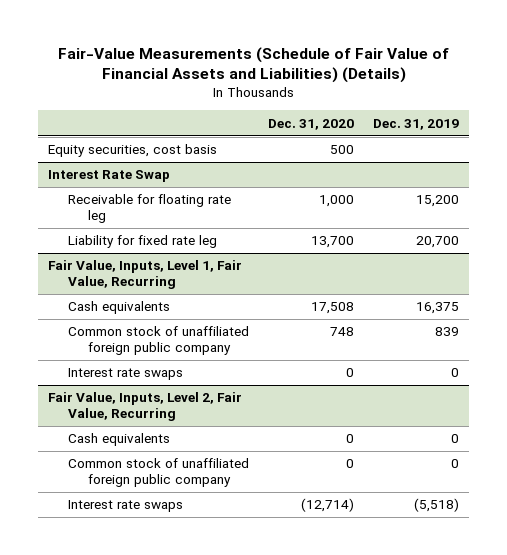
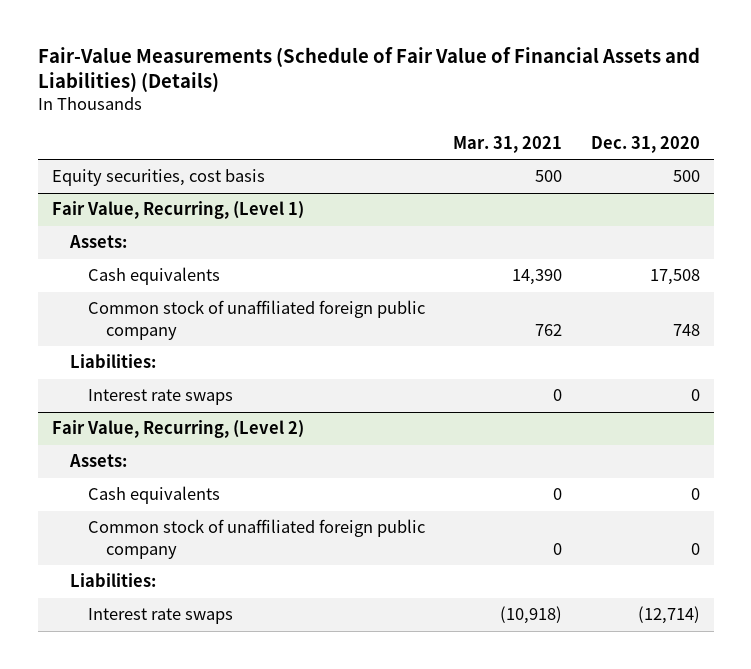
- | Dec. 31, 2020 | Dec. 31, 2019
+ | Mar. 31, 2021 | Dec. 31, 2020
- Interest Rate Swap
- Receivable for floating rate leg | 1,000 | 15,200
- Liability for fixed rate leg | 13,700 | 20,700
- Fair Value, Inputs, Level 1, Fair Value, Recurring
+ Fair Value, Recurring, (Level 1)
+ Assets:
+ Liabilities:
- Fair Value, Inputs, Level 2, Fair Value, Recurring
+ Fair Value, Recurring, (Level 2)
+ Assets:
+ Liabilities:

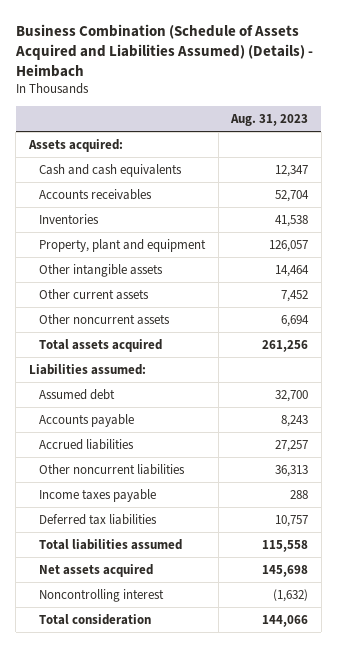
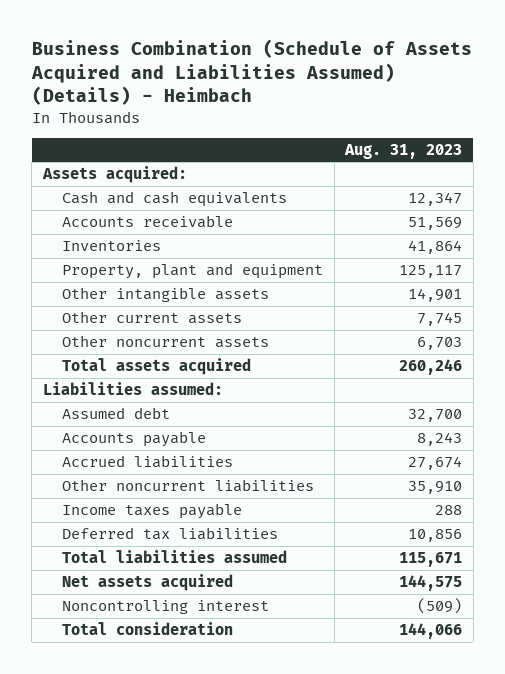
- Accounts receivables | 52,704
- Inventories | 41,538
- Property, plant and equipment | 126,057
- Other intangible assets | 14,464
- Other current assets | 7,452
- Other noncurrent assets | 6,694
- Total assets acquired | 261,256
+ Accounts receivable | 51,569
+ Inventories | 41,864
+ Property, plant and equipment | 125,117
+ Other intangible assets | 14,901
+ Other current assets | 7,745
+ Other noncurrent assets | 6,703
+ Total assets acquired | 260,246
- Accrued liabilities | 27,257
- Other noncurrent liabilities | 36,313
+ Accrued liabilities | 27,674
+ Other noncurrent liabilities | 35,910
- Deferred tax liabilities | 10,757
- Total liabilities assumed | 115,558
- Net assets acquired | 145,698
- Noncontrolling interest | (1,632)
+ Deferred tax liabilities | 10,856
+ Total liabilities assumed | 115,671
+ Net assets acquired | 144,575
+ Noncontrolling interest | (509)

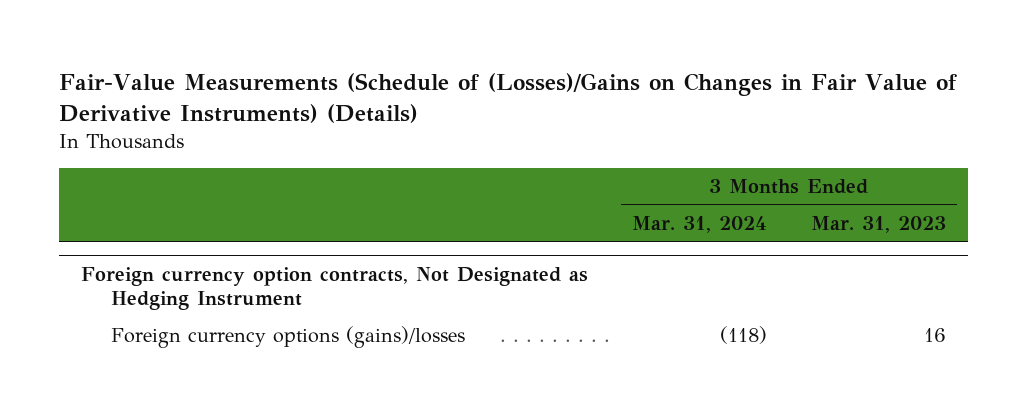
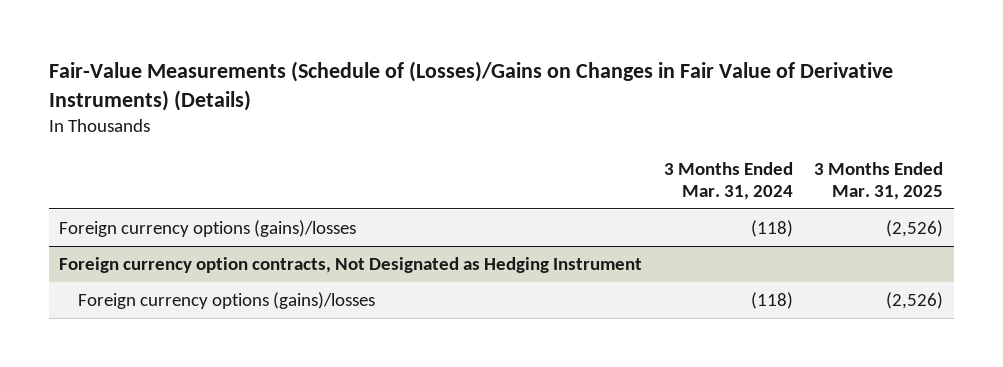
- | 3 Months Ended Mar. 31, 2024 | 3 Months Ended Mar. 31, 2023
+ | 3 Months Ended Mar. 31, 2024 | 3 Months Ended Mar. 31, 2025
+ Foreign currency options (gains)/losses | (118) | (2,526)

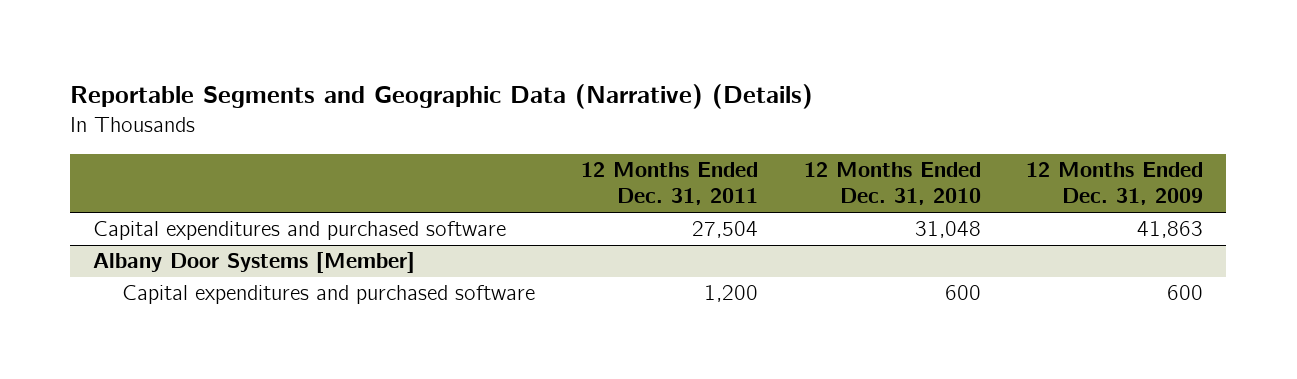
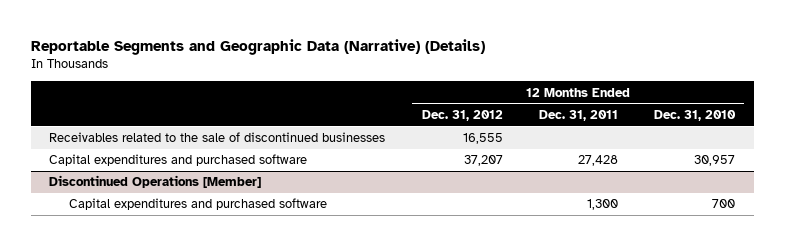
- | 12 Months Ended Dec. 31, 2011 | 12 Months Ended Dec. 31, 2010 | 12 Months Ended Dec. 31, 2009
+ | 12 Months Ended Dec. 31, 2012 | 12 Months Ended Dec. 31, 2011 | 12 Months Ended Dec. 31, 2010
- Capital expenditures and purchased software | 27,504 | 31,048 | 41,863
- Albany Door Systems [Member]
- Capital expenditures and purchased software | 1,200 | 600 | 600
+ Receivables related to the sale of discontinued businesses | 16,555 | |
+ Capital expenditures and purchased software | 37,207 | 27,428 | 30,957
+ Discontinued Operations [Member]
+ Capital expenditures and purchased software | | 1,300 | 700

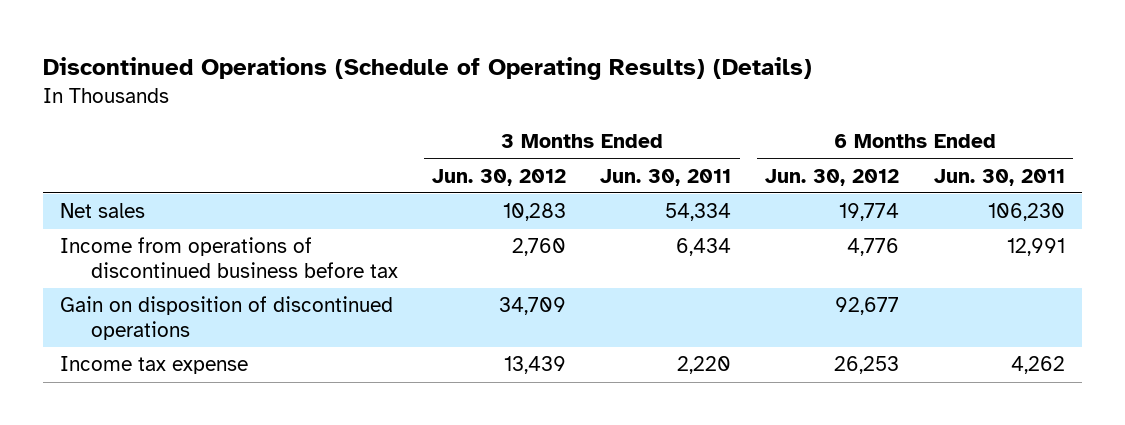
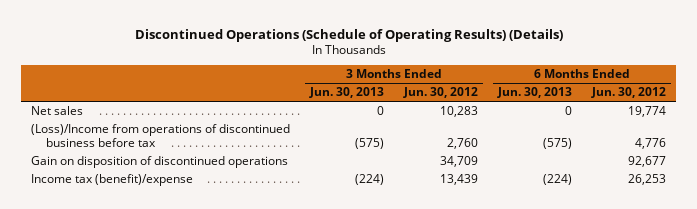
- | 3 Months Ended Jun. 30, 2012 | 3 Months Ended Jun. 30, 2011 | 6 Months Ended Jun. 30, 2012 | 6 Months Ended Jun. 30, 2011
+ | 3 Months Ended Jun. 30, 2013 | 3 Months Ended Jun. 30, 2012 | 6 Months Ended Jun. 30, 2013 | 6 Months Ended Jun. 30, 2012
- Income from operations of discontinued business before tax | 2,760 | 6,434 | 4,776 | 12,991
+ (Loss)/Income from operations of discontinued business before tax | (575) | 2,760 | (575) | 4,776
- Income tax expense | 13,439 | 2,220 | 26,253 | 4,262
+ Income tax (benefit)/expense | (224) | 13,439 | (224) | 26,253

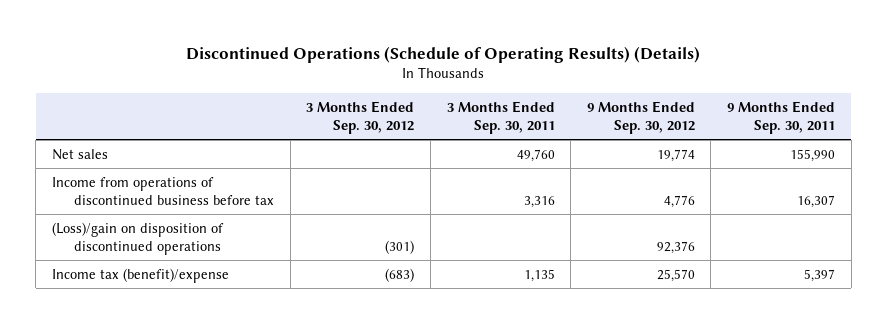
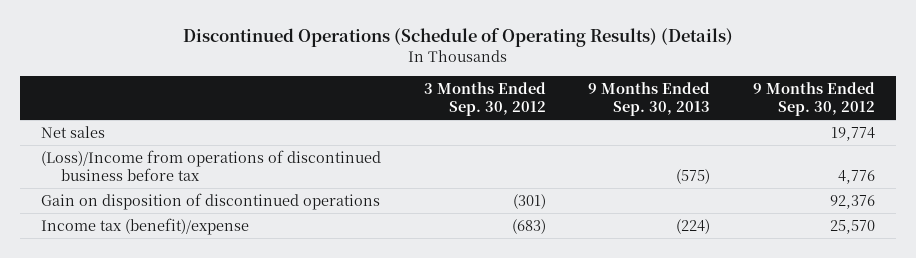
- | 3 Months Ended Sep. 30, 2012 | 3 Months Ended Sep. 30, 2011 | 9 Months Ended Sep. 30, 2012 | 9 Months Ended Sep. 30, 2011
+ | 3 Months Ended Sep. 30, 2012 | 9 Months Ended Sep. 30, 2013 | 9 Months Ended Sep. 30, 2012
- Income from operations of discontinued business before tax | | 3,316 | 4,776 | 16,307
- (Loss)/gain on disposition of discontinued operations | (301) | | 92,376 |
+ (Loss)/Income from operations of discontinued business before tax | | (575) | 4,776
+ Gain on disposition of discontinued operations | (301) | | 92,376

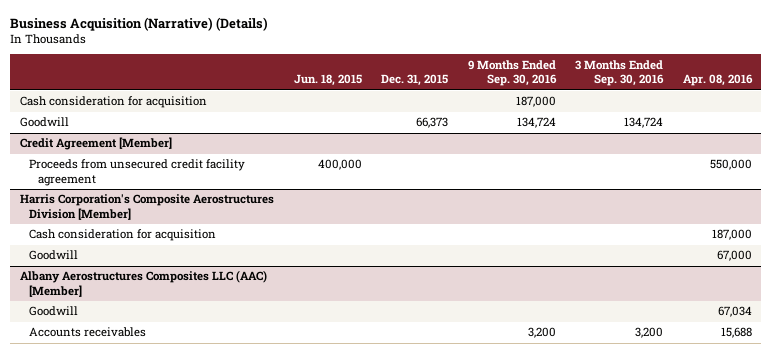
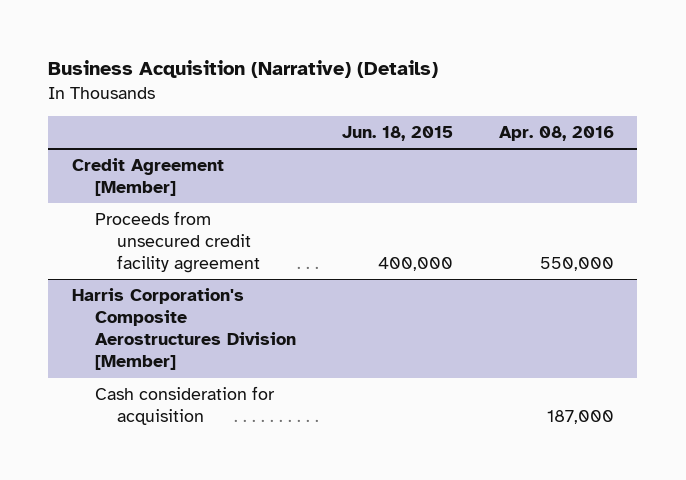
- | Jun. 18, 2015 | Dec. 31, 2015 | 9 Months Ended Sep. 30, 2016 | 3 Months Ended Sep. 30, 2016 | Apr. 08, 2016
+ | Jun. 18, 2015 | Apr. 08, 2016
- Cash consideration for acquisition | | | 187,000 | |
- Goodwill | | 66,373 | 134,724 | 134,724 |
@ Harris Corporation's Composite Aerostructures Division [Member]
- Goodwill | | | | | 67,000
- Albany Aerostructures Composites LLC (AAC) [Member]
- Goodwill | | | | | 67,034
- Accounts receivables | | | 3,200 | 3,200 | 15,688

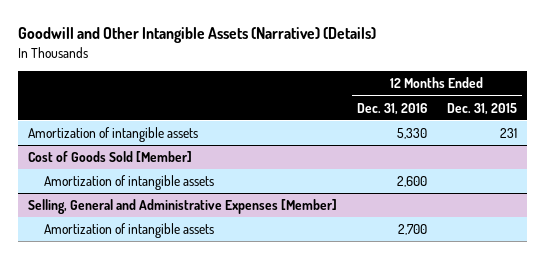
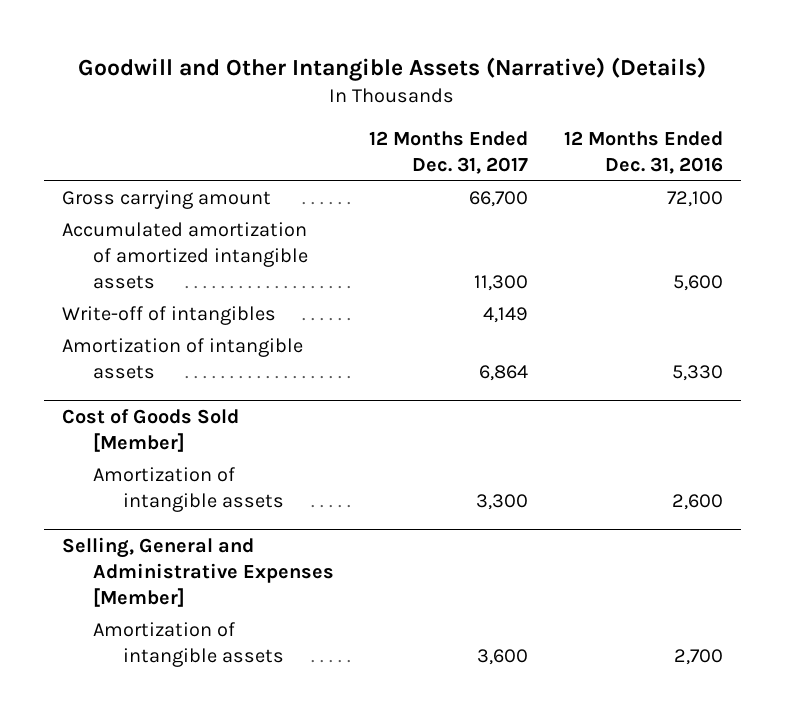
- | 12 Months Ended Dec. 31, 2016 | 12 Months Ended Dec. 31, 2015
+ | 12 Months Ended Dec. 31, 2017 | 12 Months Ended Dec. 31, 2016
+ Gross carrying amount | 66,700 | 72,100
+ Accumulated amortization of amortized intangible assets | 11,300 | 5,600
+ Write-off of intangibles | 4,149 |

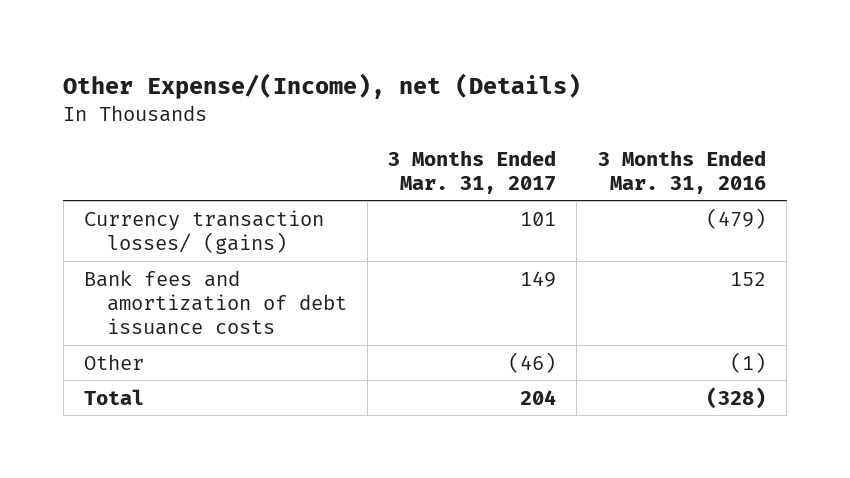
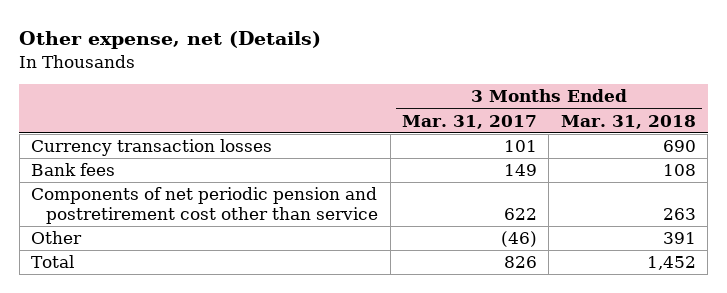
- Other Expense/(Income), net (Details)
+ Other expense, net (Details)
- | 3 Months Ended Mar. 31, 2017 | 3 Months Ended Mar. 31, 2016
+ | 3 Months Ended Mar. 31, 2017 | 3 Months Ended Mar. 31, 2018
- Currency transaction losses/ (gains) | 101 | (479)
- Bank fees and amortization of debt issuance costs | 149 | 152
+ Currency transaction losses | 101 | 690
+ Bank fees | 149 | 108
+ Components of net periodic pension and postretirement cost other than service | 622 | 263
- Total | 204 | (328)
+ Total | 826 | 1,452

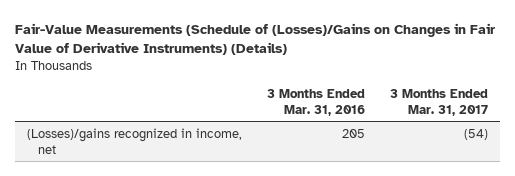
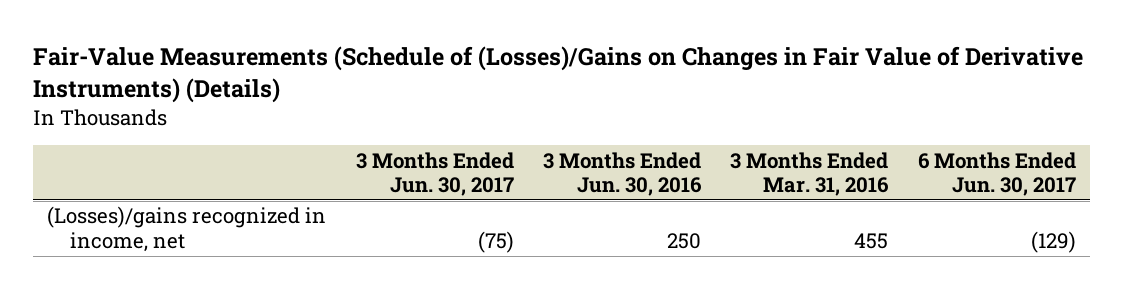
- | 3 Months Ended Mar. 31, 2016 | 3 Months Ended Mar. 31, 2017
+ | 3 Months Ended Jun. 30, 2017 | 3 Months Ended Jun. 30, 2016 | 3 Months Ended Mar. 31, 2016 | 6 Months Ended Jun. 30, 2017
- (Losses)/gains recognized in income, net | 205 | (54)
+ (Losses)/gains recognized in income, net | (75) | 250 | 455 | (129)

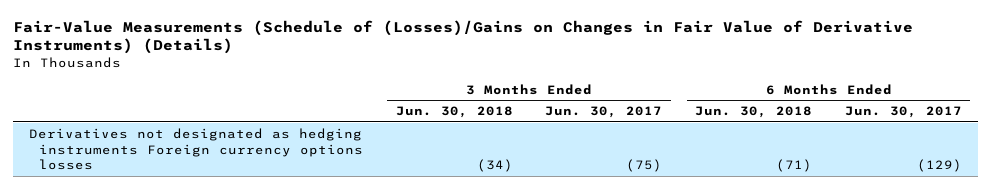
- | 3 Months Ended Jun. 30, 2017 | 3 Months Ended Jun. 30, 2016 | 3 Months Ended Mar. 31, 2016 | 6 Months Ended Jun. 30, 2017
+ | 3 Months Ended Jun. 30, 2018 | 3 Months Ended Jun. 30, 2017 | 6 Months Ended Jun. 30, 2018 | 6 Months Ended Jun. 30, 2017
- (Losses)/gains recognized in income, net | (75) | 250 | 455 | (129)
+ Derivatives not designated as hedging instruments Foreign currency options losses | (34) | (75) | (71) | (129)

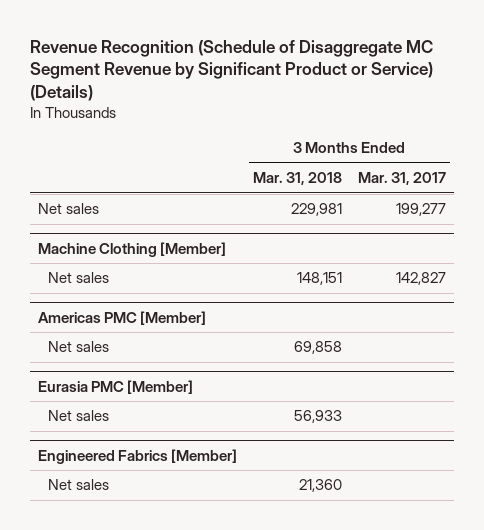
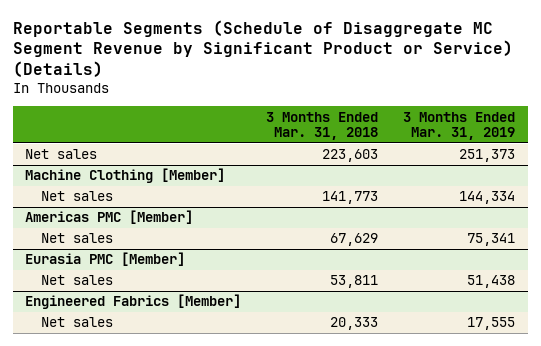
- Revenue Recognition (Schedule of Disaggregate MC Segment Revenue by Significant Product or Service) (Details)
+ Reportable Segments (Schedule of Disaggregate MC Segment Revenue by Significant Product or Service) (Details)
- | 3 Months Ended Mar. 31, 2018 | 3 Months Ended Mar. 31, 2017
+ | 3 Months Ended Mar. 31, 2018 | 3 Months Ended Mar. 31, 2019
- Net sales | 229,981 | 199,277
+ Net sales | 223,603 | 251,373
@ Machine Clothing [Member]
- Net sales | 148,151 | 142,827
+ Net sales | 141,773 | 144,334
@ Americas PMC [Member]
- Net sales | 69,858 |
+ Net sales | 67,629 | 75,341
@ Eurasia PMC [Member]
- Net sales | 56,933 |
+ Net sales | 53,811 | 51,438
@ Engineered Fabrics [Member]
- Net sales | 21,360 |
+ Net sales | 20,333 | 17,555

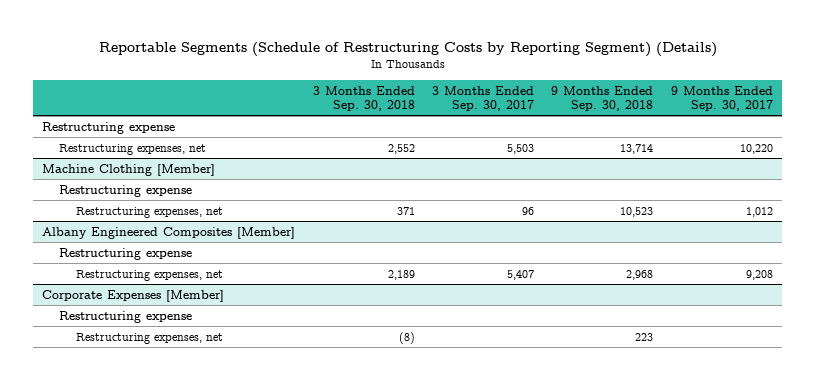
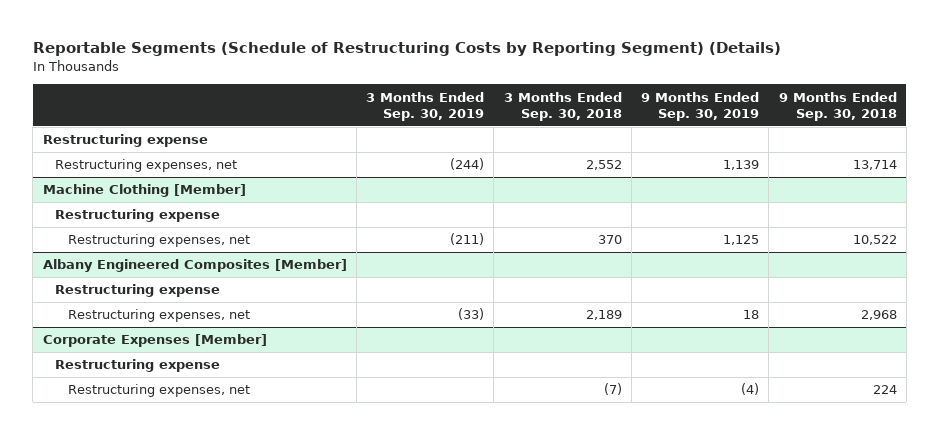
- | 3 Months Ended Sep. 30, 2018 | 3 Months Ended Sep. 30, 2017 | 9 Months Ended Sep. 30, 2018 | 9 Months Ended Sep. 30, 2017
+ | 3 Months Ended Sep. 30, 2019 | 3 Months Ended Sep. 30, 2018 | 9 Months Ended Sep. 30, 2019 | 9 Months Ended Sep. 30, 2018
@ Machine Clothing [Member]
- Restructuring expenses, net | 371 | 96 | 10,523 | 1,012
+ Restructuring expenses, net | (211) | 370 | 1,125 | 10,522
@ Corporate Expenses [Member]
- Restructuring expenses, net | (8) | | 223 |
+ Restructuring expenses, net | | (7) | (4) | 224

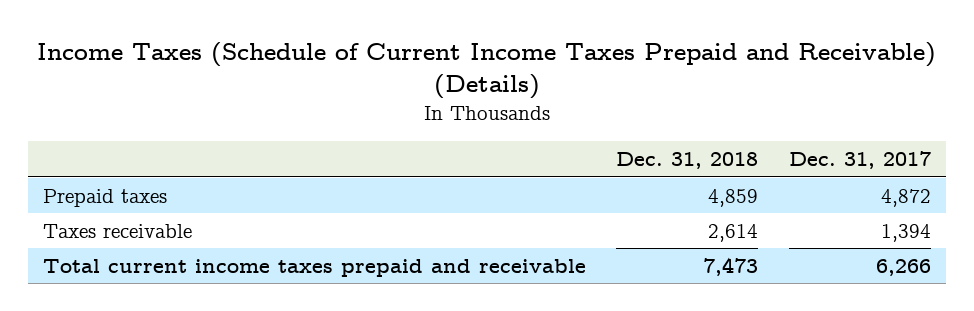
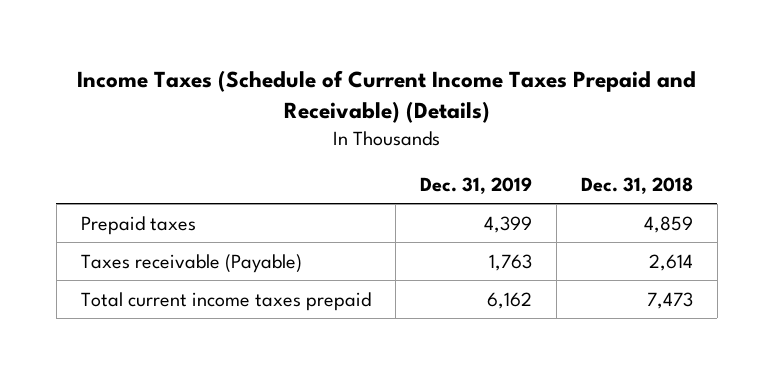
- | Dec. 31, 2018 | Dec. 31, 2017
+ | Dec. 31, 2019 | Dec. 31, 2018
- Taxes receivable | 2,614 | 1,394
- Total current income taxes prepaid and receivable | 7,473 | 6,266
+ Taxes receivable (Payable) | 1,763 | 2,614
+ Total current income taxes prepaid | 6,162 | 7,473

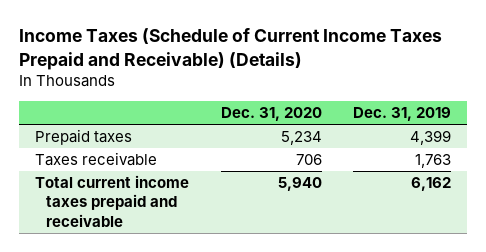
- | Dec. 31, 2019 | Dec. 31, 2018
+ | Dec. 31, 2020 | Dec. 31, 2019
- Taxes receivable (Payable) | 1,763 | 2,614
- Total current income taxes prepaid | 6,162 | 7,473
+ Taxes receivable | 706 | 1,763
+ Total current income taxes prepaid and receivable | 5,940 | 6,162

